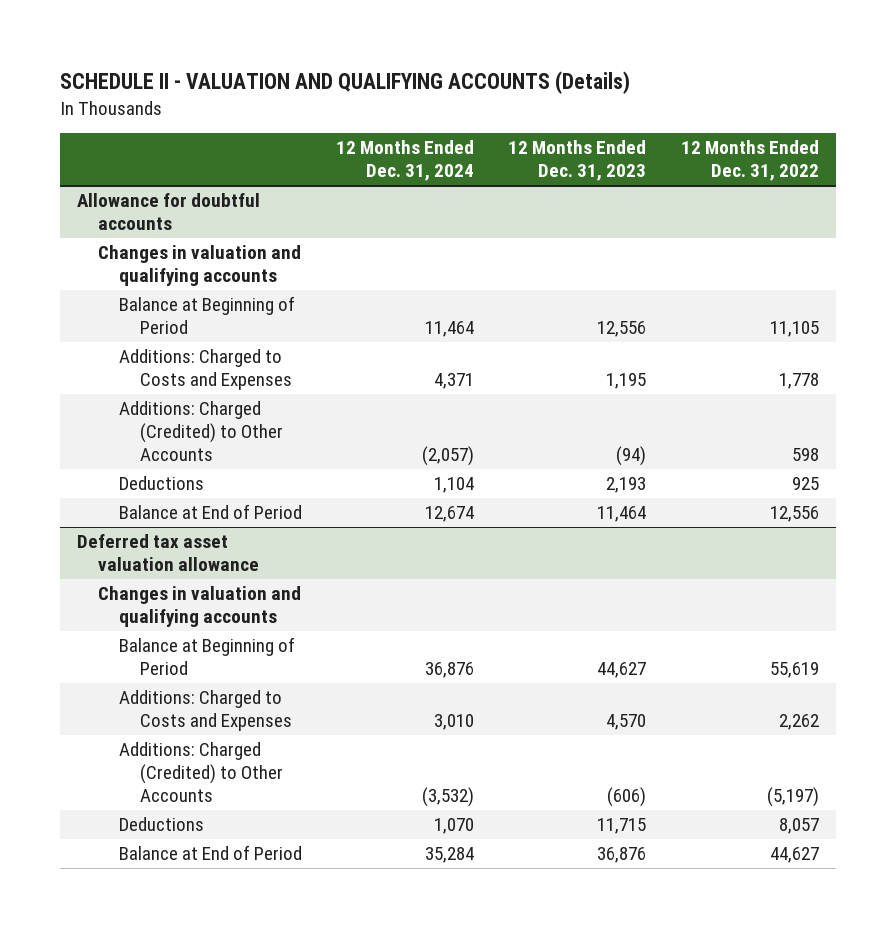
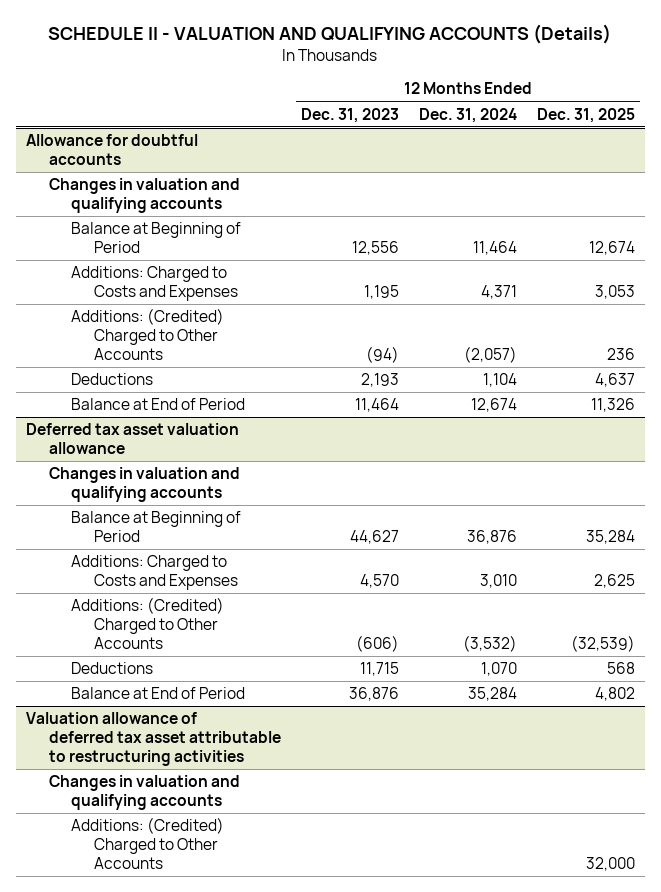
- | 12 Months Ended Dec. 31, 2024 | 12 Months Ended Dec. 31, 2023 | 12 Months Ended Dec. 31, 2022
+ | 12 Months Ended Dec. 31, 2023 | 12 Months Ended Dec. 31, 2024 | 12 Months Ended Dec. 31, 2025
@ Allowance for doubtful accounts
- Additions: Charged (Credited) to Other Accounts | (2,057) | (94) | 598
+ Additions: (Credited) Charged to Other Accounts | (94) | (2,057) | 236
@ Deferred tax asset valuation allowance
- Additions: Charged (Credited) to Other Accounts | (3,532) | (606) | (5,197)
+ Additions: (Credited) Charged to Other Accounts | (606) | (3,532) | (32,539)
+ Valuation allowance of deferred tax asset attributable to restructuring activities
+ Changes in valuation and qualifying accounts
+ Additions: (Credited) Charged to Other Accounts | | | 32,000

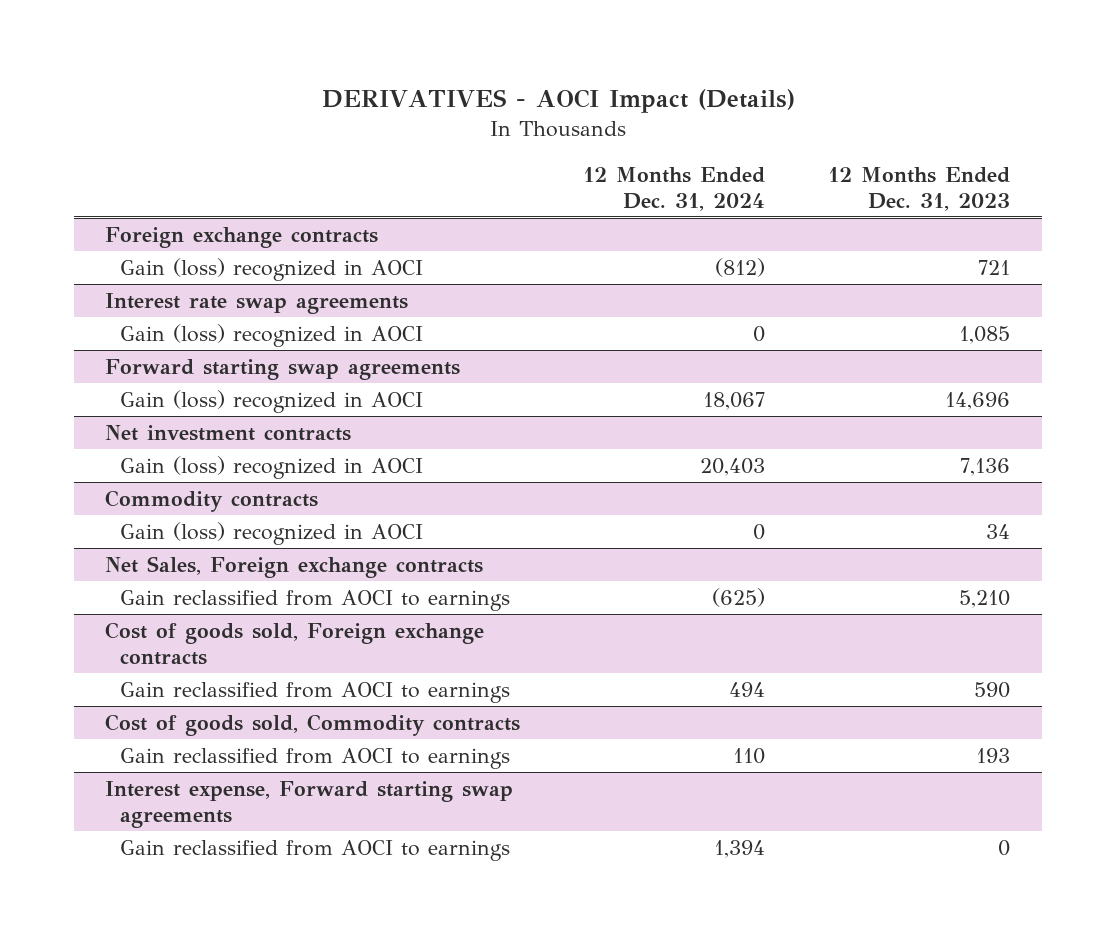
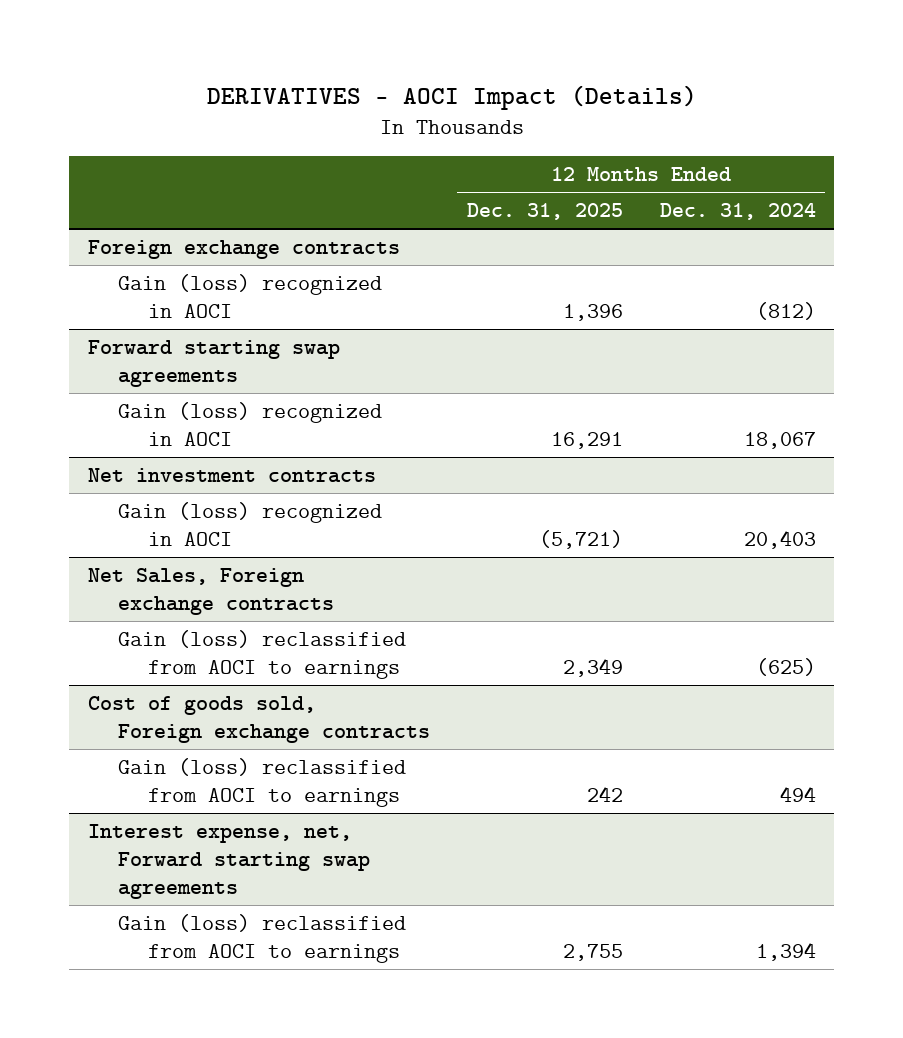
- | 12 Months Ended Dec. 31, 2024 | 12 Months Ended Dec. 31, 2023
+ | 12 Months Ended Dec. 31, 2025 | 12 Months Ended Dec. 31, 2024
- Interest rate swap agreements
- Gain (loss) recognized in AOCI | 0 | 1,085
- Commodity contracts
- Gain (loss) recognized in AOCI | 0 | 34
@ Net Sales, Foreign exchange contracts
- Gain reclassified from AOCI to earnings | (625) | 5,210
+ Gain (loss) reclassified from AOCI to earnings | 2,349 | (625)
@ Cost of goods sold, Foreign exchange contracts
- Gain reclassified from AOCI to earnings | 494 | 590
- Cost of goods sold, Commodity contracts
- Gain reclassified from AOCI to earnings | 110 | 193
- Interest expense, Forward starting swap agreements
- Gain reclassified from AOCI to earnings | 1,394 | 0
@ Cost of goods sold, Foreign exchange contracts
+ Gain (loss) reclassified from AOCI to earnings | 242 | 494
+ Interest expense, net, Forward starting swap agreements
+ Gain (loss) reclassified from AOCI to earnings | 2,755 | 1,394

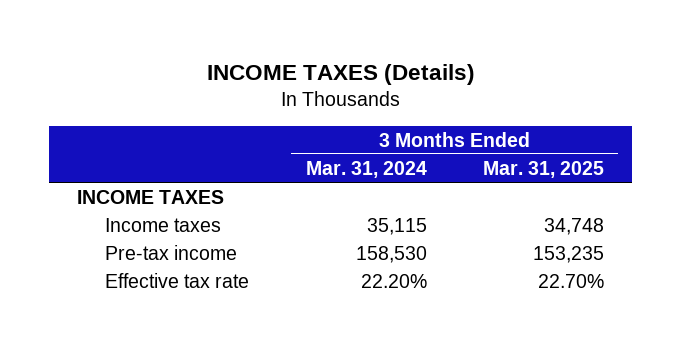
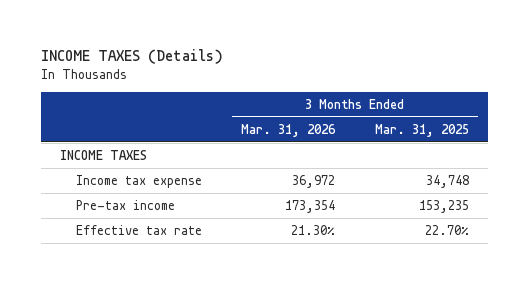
- | 3 Months Ended Mar. 31, 2024 | 3 Months Ended Mar. 31, 2025
+ | 3 Months Ended Mar. 31, 2026 | 3 Months Ended Mar. 31, 2025
- Income taxes | 35,115 | 34,748
+ Income tax expense | 36,972 | 34,748

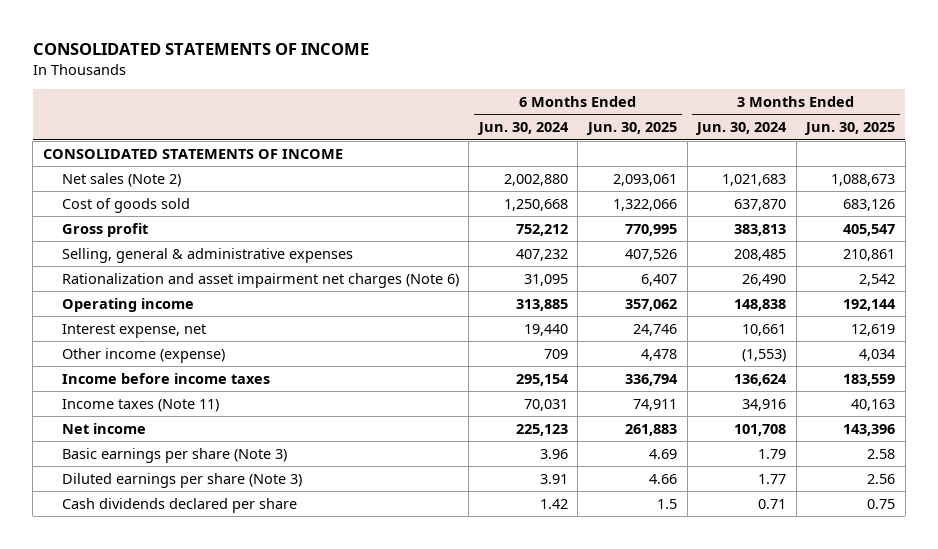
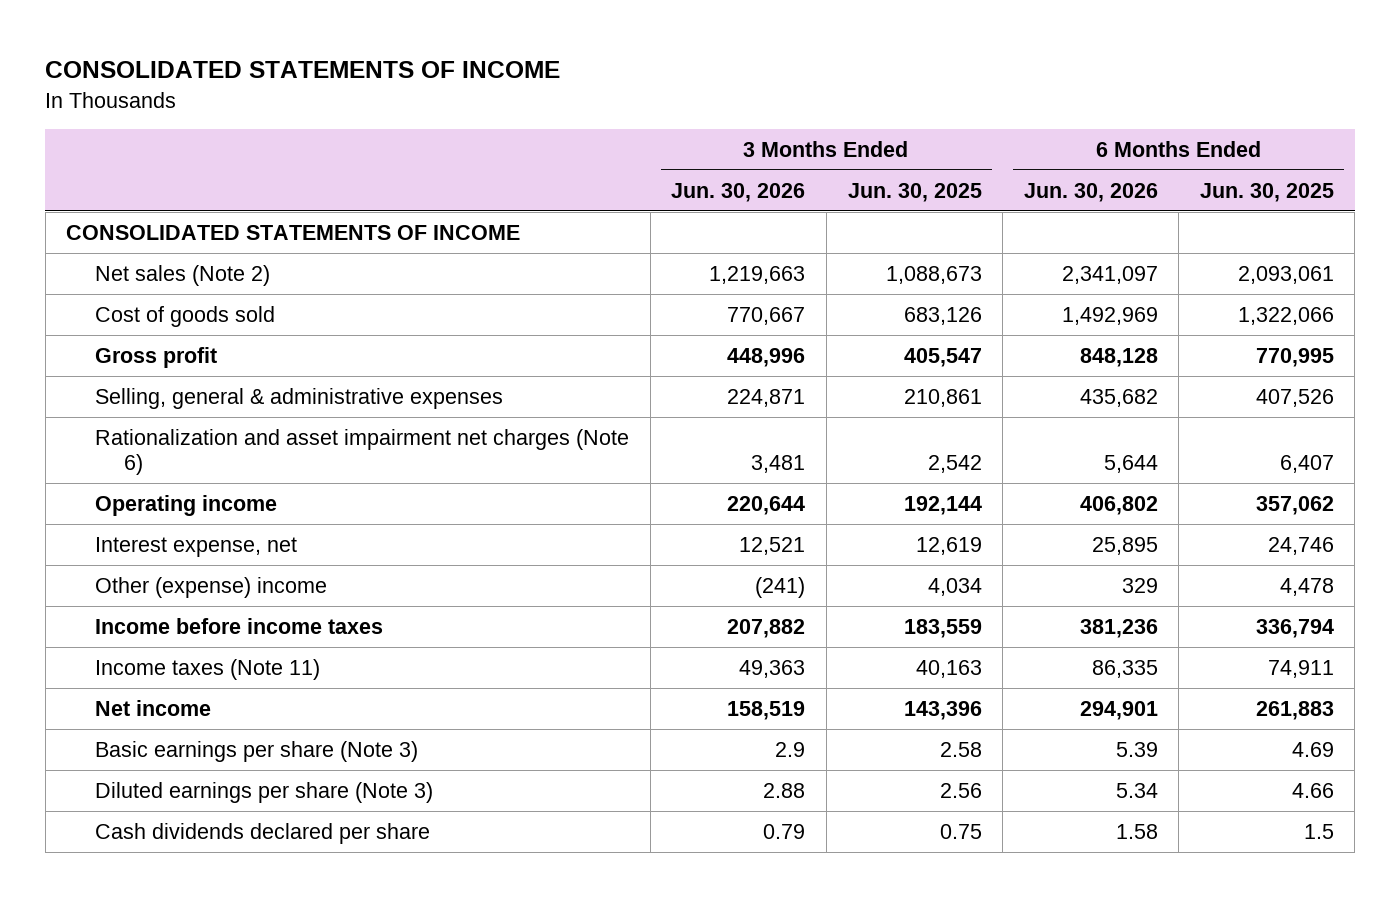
- | 6 Months Ended Jun. 30, 2024 | 6 Months Ended Jun. 30, 2025 | 3 Months Ended Jun. 30, 2024 | 3 Months Ended Jun. 30, 2025
+ | 3 Months Ended Jun. 30, 2026 | 3 Months Ended Jun. 30, 2025 | 6 Months Ended Jun. 30, 2026 | 6 Months Ended Jun. 30, 2025
- Other income (expense) | 709 | 4,478 | (1,553) | 4,034
+ Other (expense) income | (241) | 4,034 | 329 | 4,478

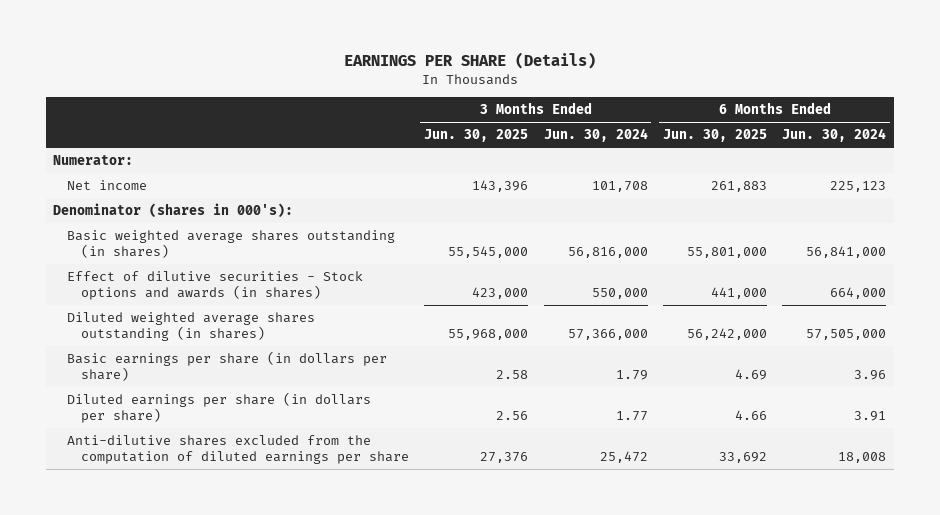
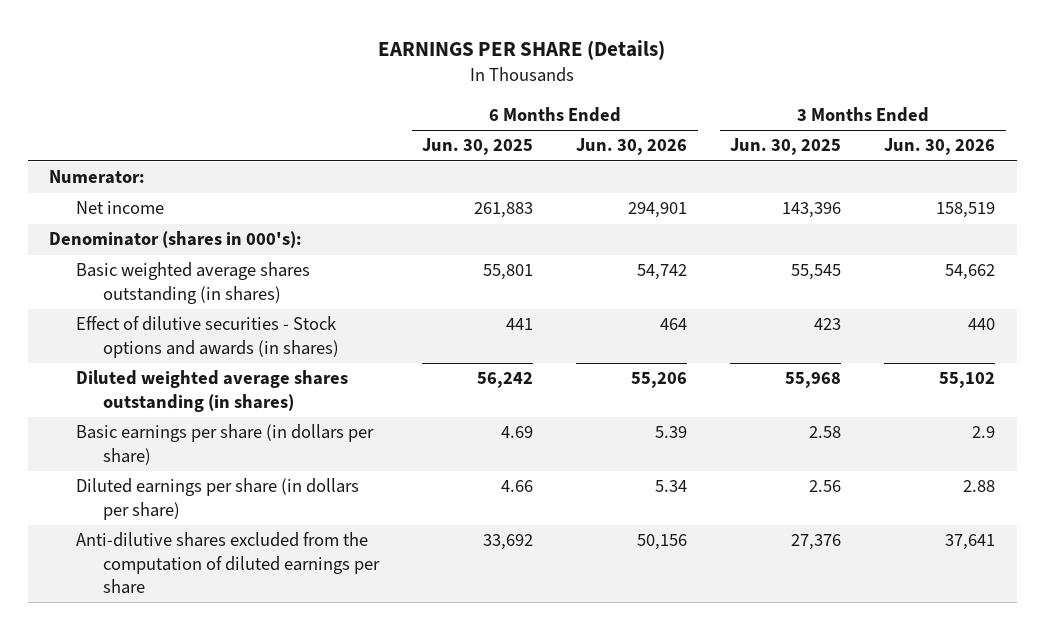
- | 3 Months Ended Jun. 30, 2025 | 3 Months Ended Jun. 30, 2024 | 6 Months Ended Jun. 30, 2025 | 6 Months Ended Jun. 30, 2024
+ | 6 Months Ended Jun. 30, 2025 | 6 Months Ended Jun. 30, 2026 | 3 Months Ended Jun. 30, 2025 | 3 Months Ended Jun. 30, 2026
- Basic weighted average shares outstanding (in shares) | 55,545,000 | 56,816,000 | 55,801,000 | 56,841,000
- Effect of dilutive securities - Stock options and awards (in shares) | 423,000 | 550,000 | 441,000 | 664,000
- Diluted weighted average shares outstanding (in shares) | 55,968,000 | 57,366,000 | 56,242,000 | 57,505,000
+ Basic weighted average shares outstanding (in shares) | 55,801 | 54,742 | 55,545 | 54,662
+ Effect of dilutive securities - Stock options and awards (in shares) | 441 | 464 | 423 | 440
+ Diluted weighted average shares outstanding (in shares) | 56,242 | 55,206 | 55,968 | 55,102

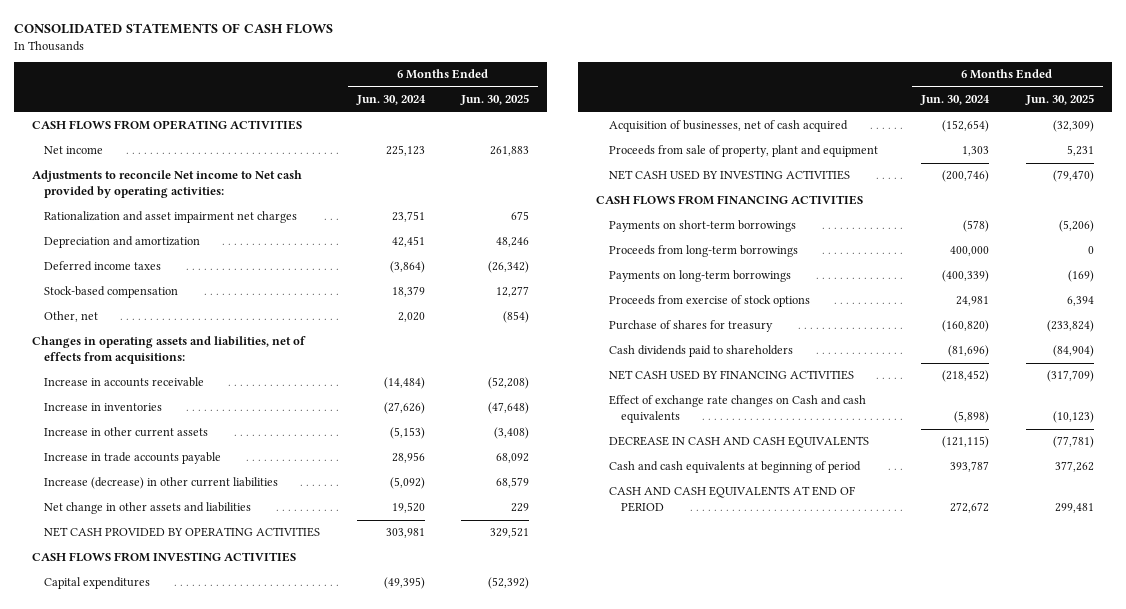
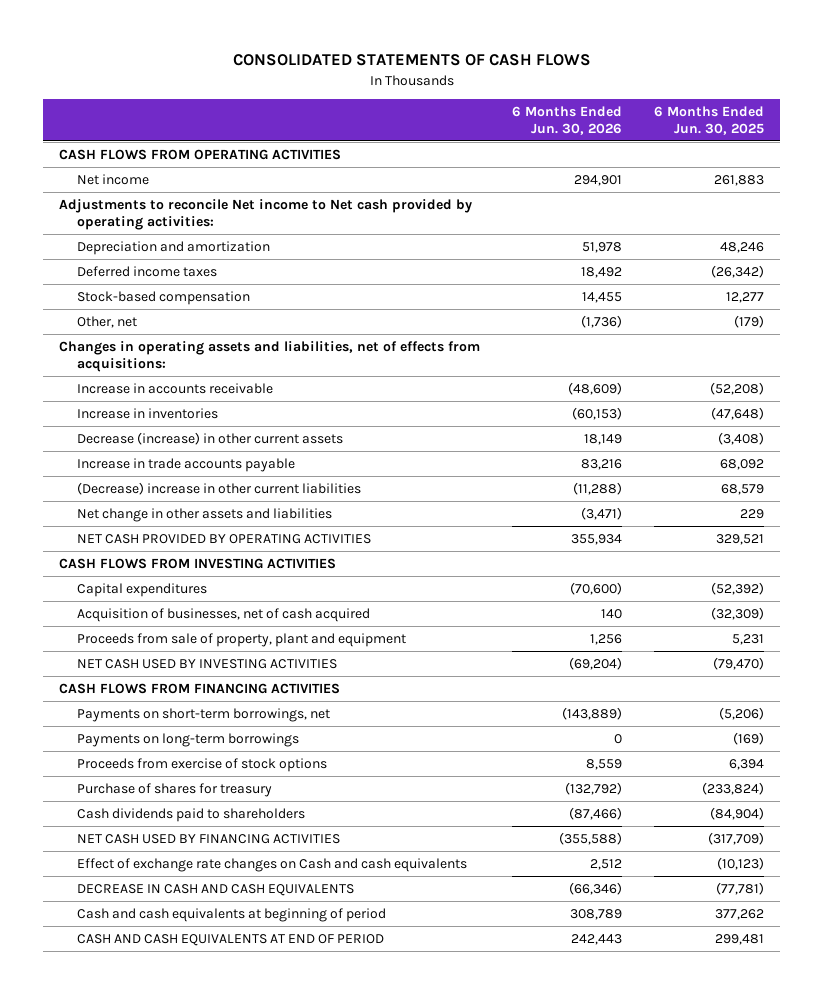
- | 6 Months Ended Jun. 30, 2024 | 6 Months Ended Jun. 30, 2025
+ | 6 Months Ended Jun. 30, 2026 | 6 Months Ended Jun. 30, 2025
- Rationalization and asset impairment net charges | 23,751 | 675
- Other, net | 2,020 | (854)
+ Other, net | (1,736) | (179)
- Increase in other current assets | (5,153) | (3,408)
+ Decrease (increase) in other current assets | 18,149 | (3,408)
- Increase (decrease) in other current liabilities | (5,092) | 68,579
+ (Decrease) increase in other current liabilities | (11,288) | 68,579
- Payments on short-term borrowings | (578) | (5,206)
- Proceeds from long-term borrowings | 400,000 | 0
+ Payments on short-term borrowings, net | (143,889) | (5,206)

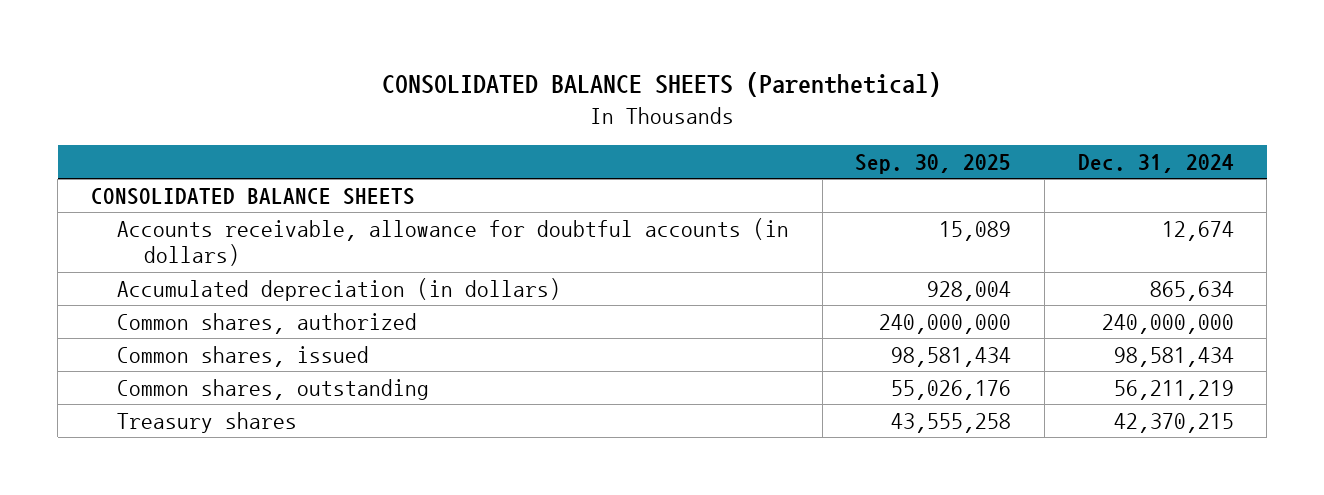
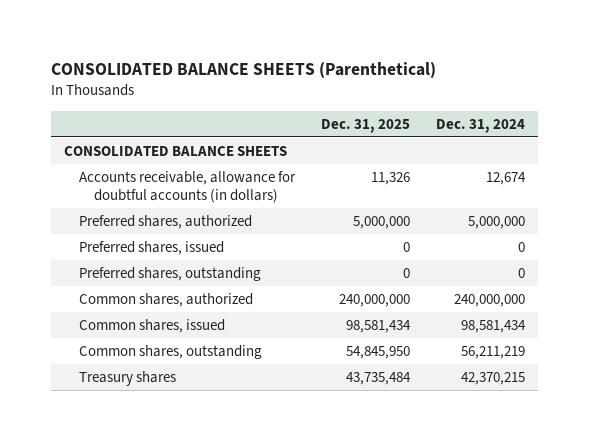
- | Sep. 30, 2025 | Dec. 31, 2024
+ | Dec. 31, 2025 | Dec. 31, 2024
- Accumulated depreciation (in dollars) | 928,004 | 865,634
+ Preferred shares, authorized | 5,000,000 | 5,000,000
+ Preferred shares, issued | 0 | 0
+ Preferred shares, outstanding | 0 | 0

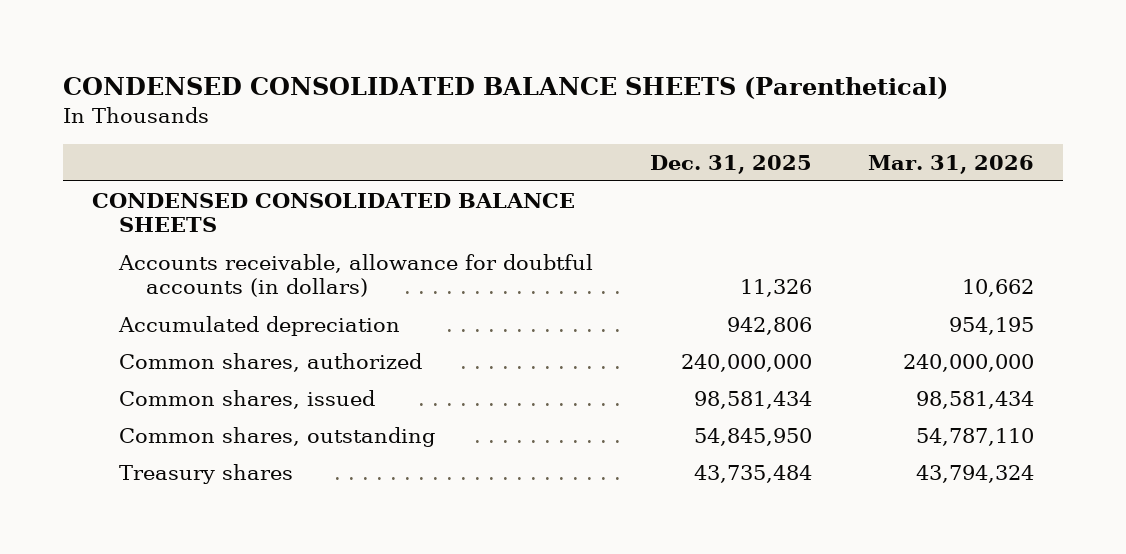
- CONSOLIDATED BALANCE SHEETS (Parenthetical)
+ CONDENSED CONSOLIDATED BALANCE SHEETS (Parenthetical)
- | Dec. 31, 2025 | Dec. 31, 2024
+ | Dec. 31, 2025 | Mar. 31, 2026
- CONSOLIDATED BALANCE SHEETS
+ CONDENSED CONSOLIDATED BALANCE SHEETS
- Preferred shares, authorized | 5,000,000 | 5,000,000
- Preferred shares, issued | 0 | 0
- Preferred shares, outstanding | 0 | 0
+ Accumulated depreciation | 942,806 | 954,195

